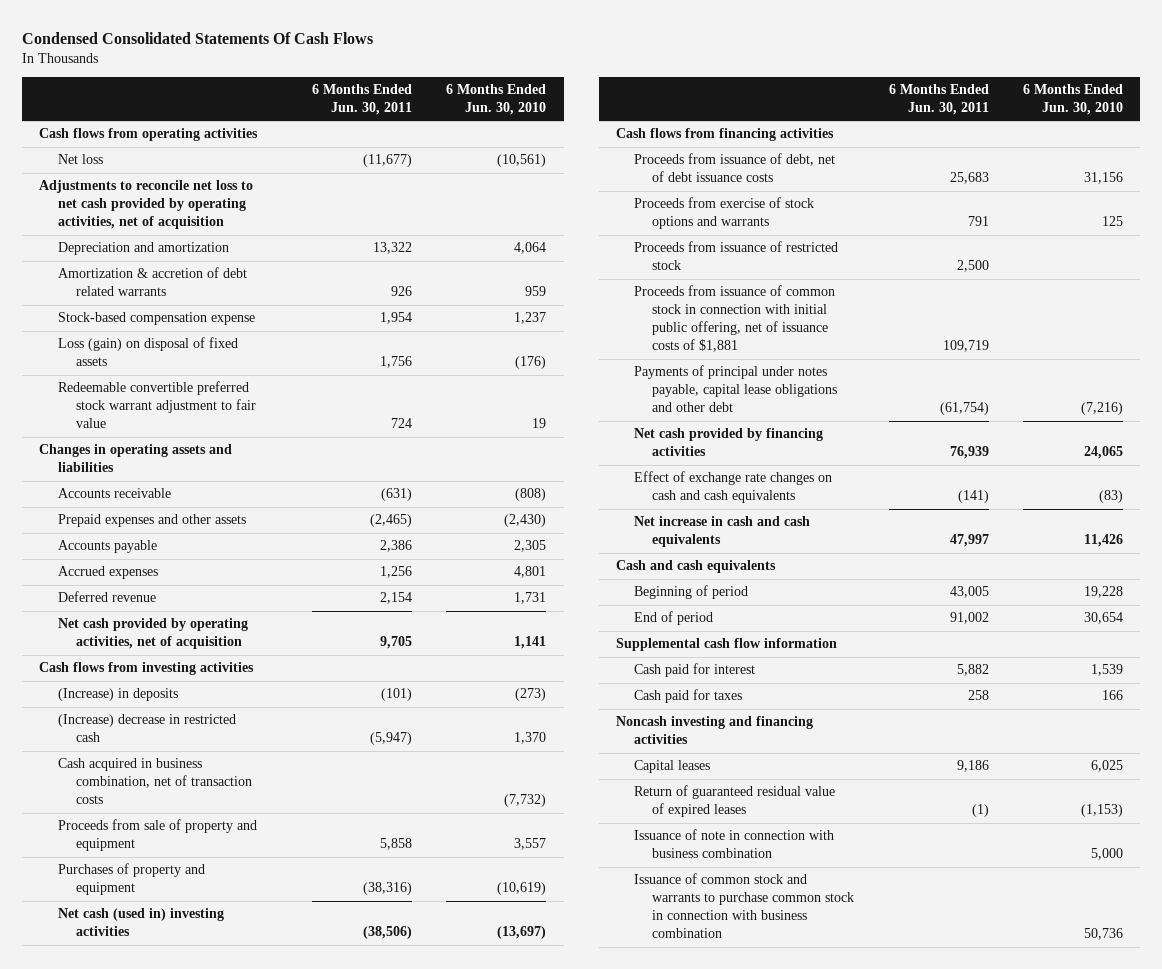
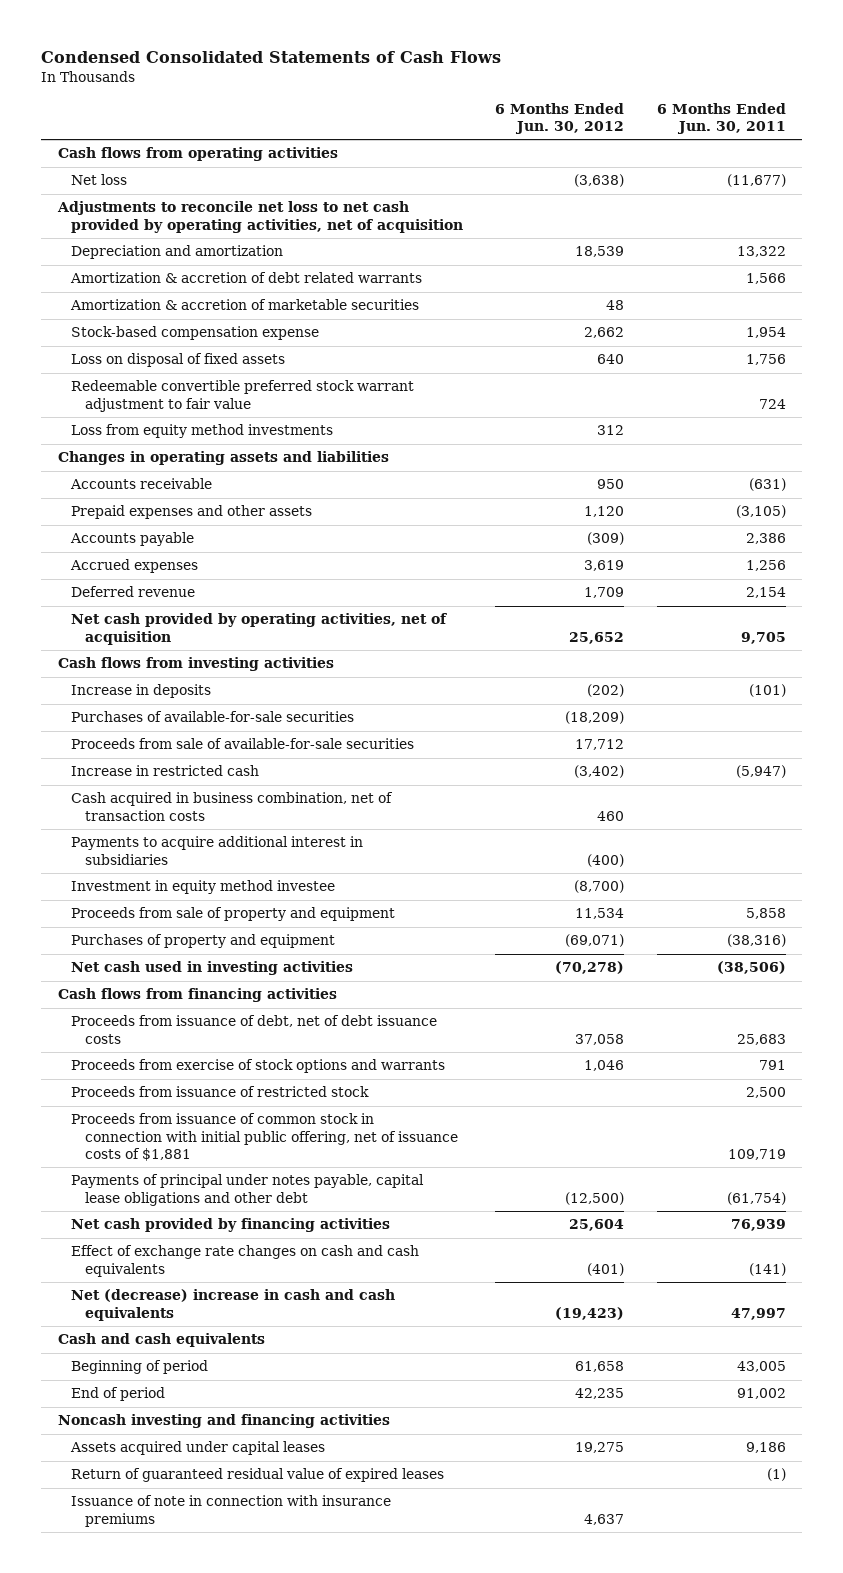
- Condensed Consolidated Statements Of Cash Flows
+ Condensed Consolidated Statements of Cash Flows
- | 6 Months Ended Jun. 30, 2011 | 6 Months Ended Jun. 30, 2010
+ | 6 Months Ended Jun. 30, 2012 | 6 Months Ended Jun. 30, 2011
- Amortization & accretion of debt related warrants | 926 | 959
+ Amortization & accretion of debt related warrants | | 1,566
+ Amortization & accretion of marketable securities | 48 |
- Loss (gain) on disposal of fixed assets | 1,756 | (176)
+ Loss on disposal of fixed assets | 640 | 1,756
+ Loss from equity method investments | 312 |
- Prepaid expenses and other assets | (2,465) | (2,430)
+ Prepaid expenses and other assets | 1,120 | (3,105)
- (Increase) in deposits | (101) | (273)
- (Increase) decrease in restricted cash | (5,947) | 1,370
+ Increase in deposits | (202) | (101)
+ Purchases of available-for-sale securities | (18,209) |
+ Proceeds from sale of available-for-sale securities | 17,712 |
+ Increase in restricted cash | (3,402) | (5,947)
+ Payments to acquire additional interest in subsidiaries | (400) |
+ Investment in equity method investee | (8,700) |
- Net cash (used in) investing activities | (38,506) | (13,697)
+ Net cash used in investing activities | (70,278) | (38,506)
- Net increase in cash and cash equivalents | 47,997 | 11,426
+ Net (decrease) increase in cash and cash equivalents | (19,423) | 47,997
- Supplemental cash flow information
- Cash paid for interest | 5,882 | 1,539
- Cash paid for taxes | 258 | 166
- Capital leases | 9,186 | 6,025
+ Assets acquired under capital leases | 19,275 | 9,186
- Issuance of note in connection with business combination | | 5,000
- Issuance of common stock and warrants to purchase common stock in connection with business combination | | 50,736
+ Issuance of note in connection with insurance premiums | 4,637 |

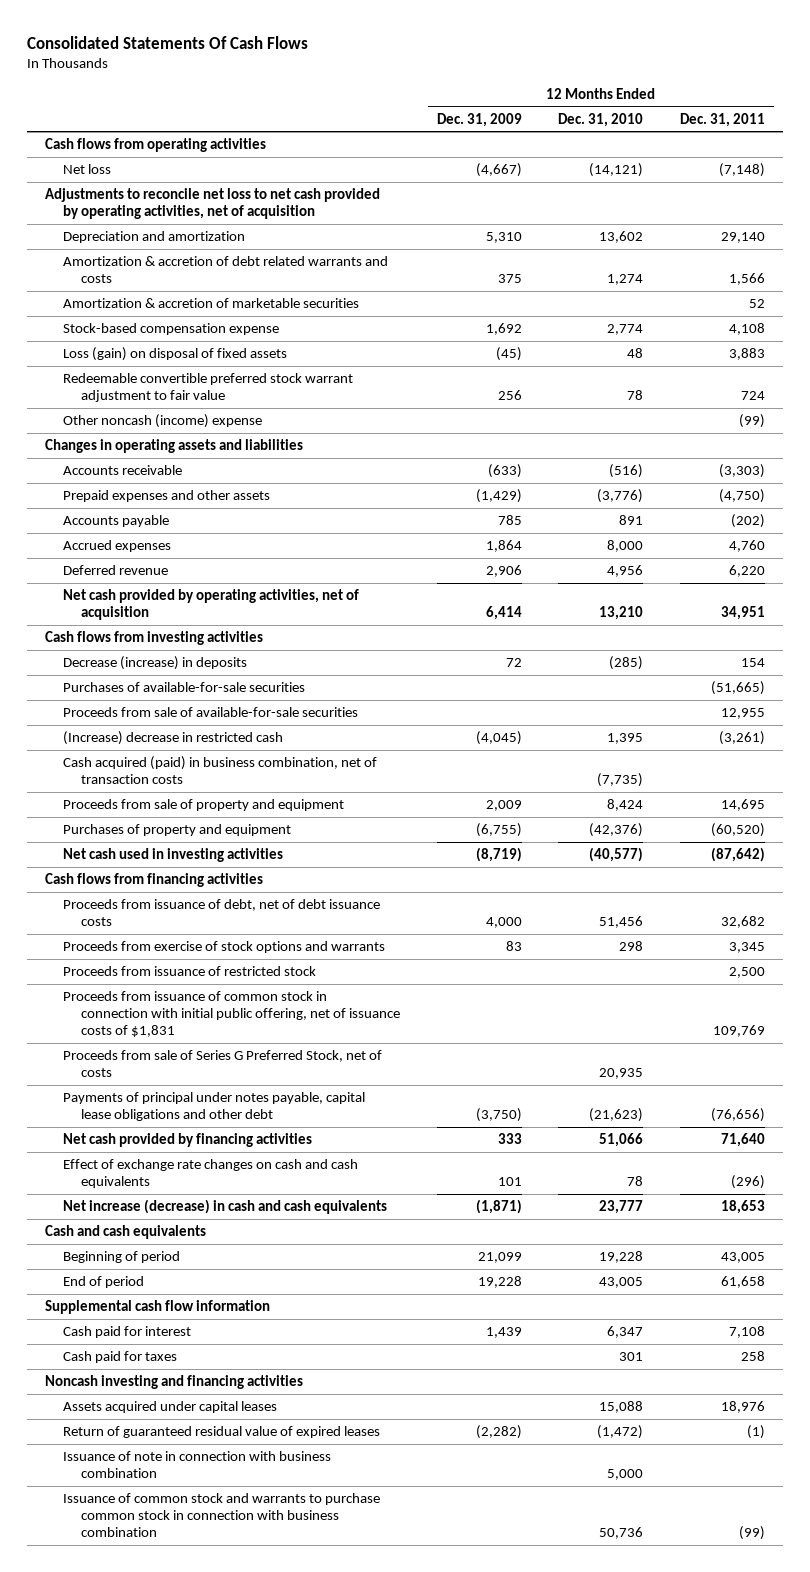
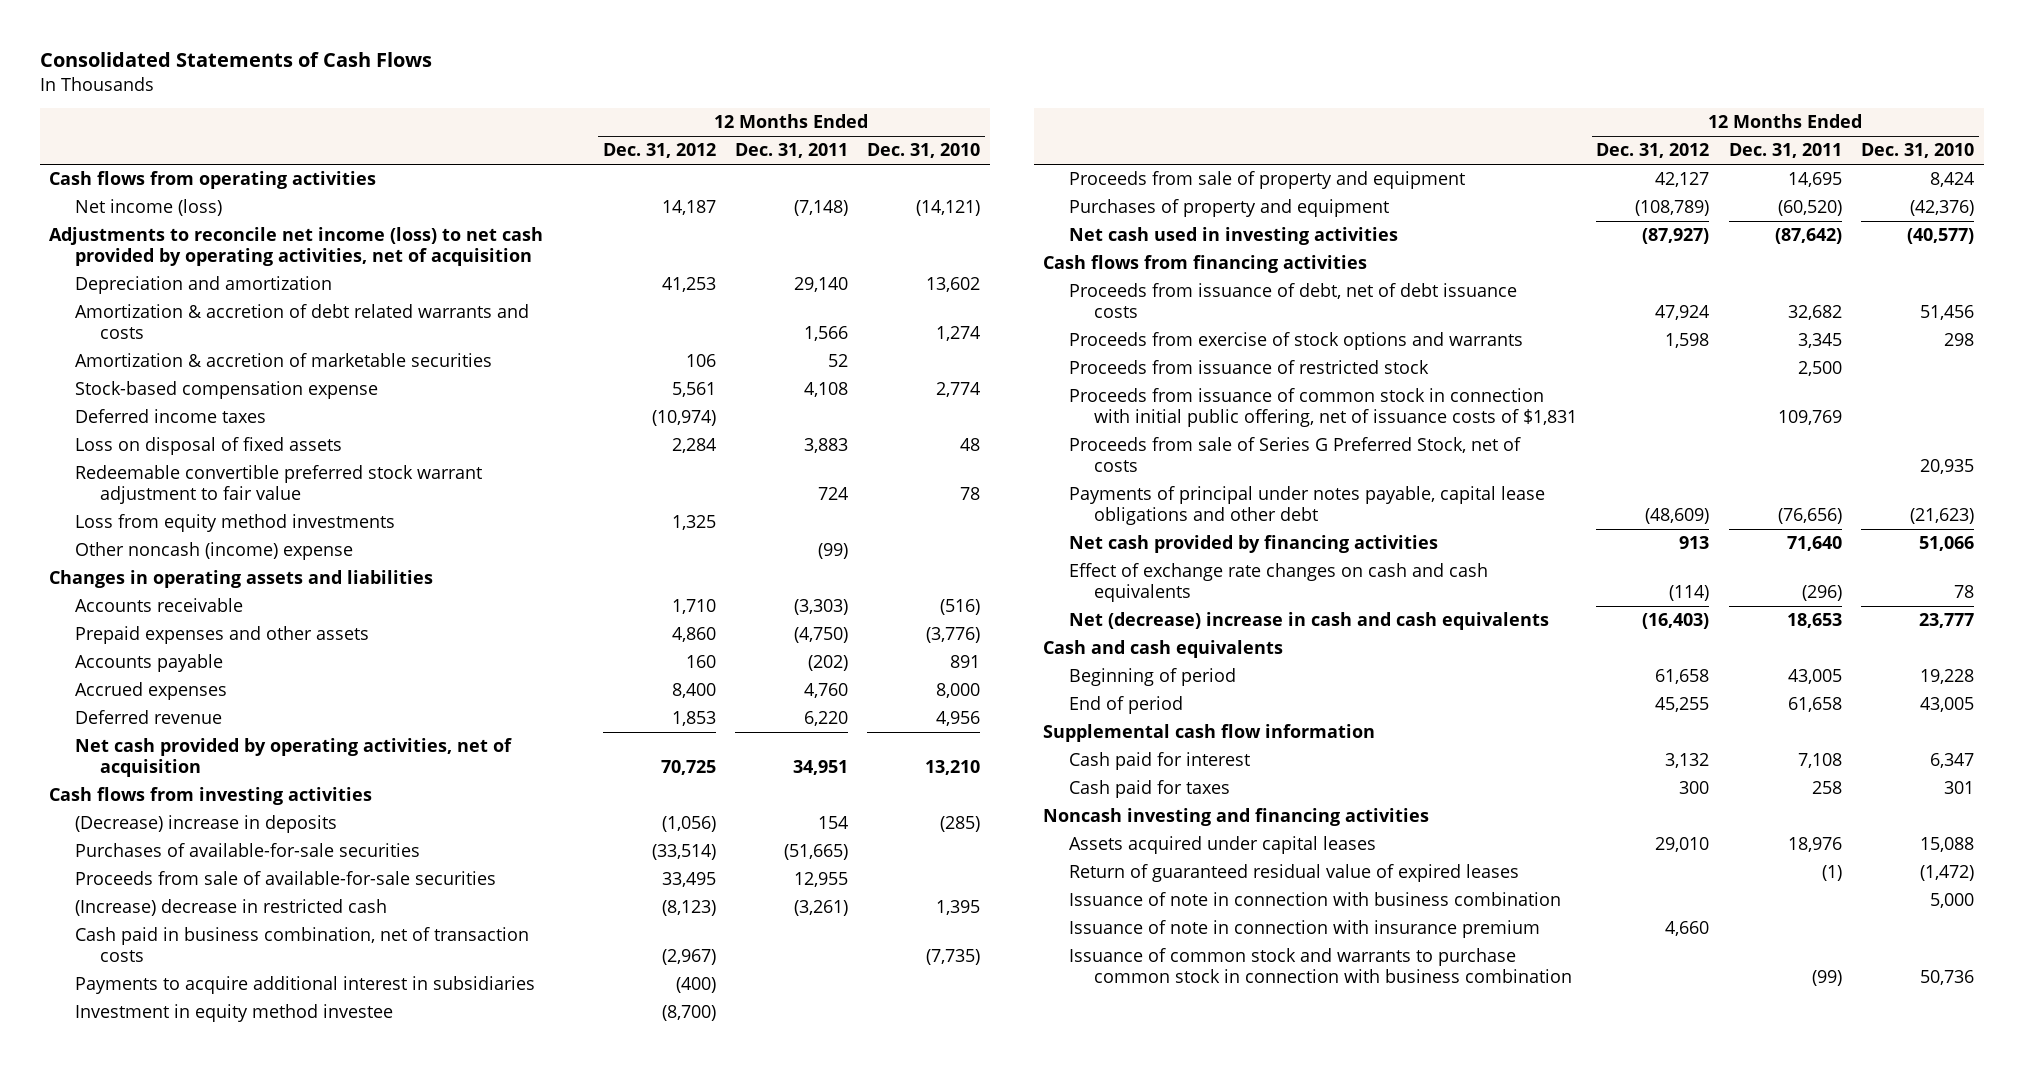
- Consolidated Statements Of Cash Flows
+ Consolidated Statements of Cash Flows
- | 12 Months Ended Dec. 31, 2009 | 12 Months Ended Dec. 31, 2010 | 12 Months Ended Dec. 31, 2011
+ | 12 Months Ended Dec. 31, 2012 | 12 Months Ended Dec. 31, 2011 | 12 Months Ended Dec. 31, 2010
- Net loss | (4,667) | (14,121) | (7,148)
- Adjustments to reconcile net loss to net cash provided by operating activities, net of acquisition
+ Net income (loss) | 14,187 | (7,148) | (14,121)
+ Adjustments to reconcile net income (loss) to net cash provided by operating activities, net of acquisition
- Loss (gain) on disposal of fixed assets | (45) | 48 | 3,883
+ Deferred income taxes | (10,974) | |
+ Loss on disposal of fixed assets | 2,284 | 3,883 | 48
+ Loss from equity method investments | 1,325 | |
- Decrease (increase) in deposits | 72 | (285) | 154
+ (Decrease) increase in deposits | (1,056) | 154 | (285)
- Cash acquired (paid) in business combination, net of transaction costs | | (7,735) |
+ Cash paid in business combination, net of transaction costs | (2,967) | | (7,735)
+ Payments to acquire additional interest in subsidiaries | (400) | |
+ Investment in equity method investee | (8,700) | |
- Net increase (decrease) in cash and cash equivalents | (1,871) | 23,777 | 18,653
+ Net (decrease) increase in cash and cash equivalents | (16,403) | 18,653 | 23,777
+ Issuance of note in connection with insurance premium | 4,660 | |

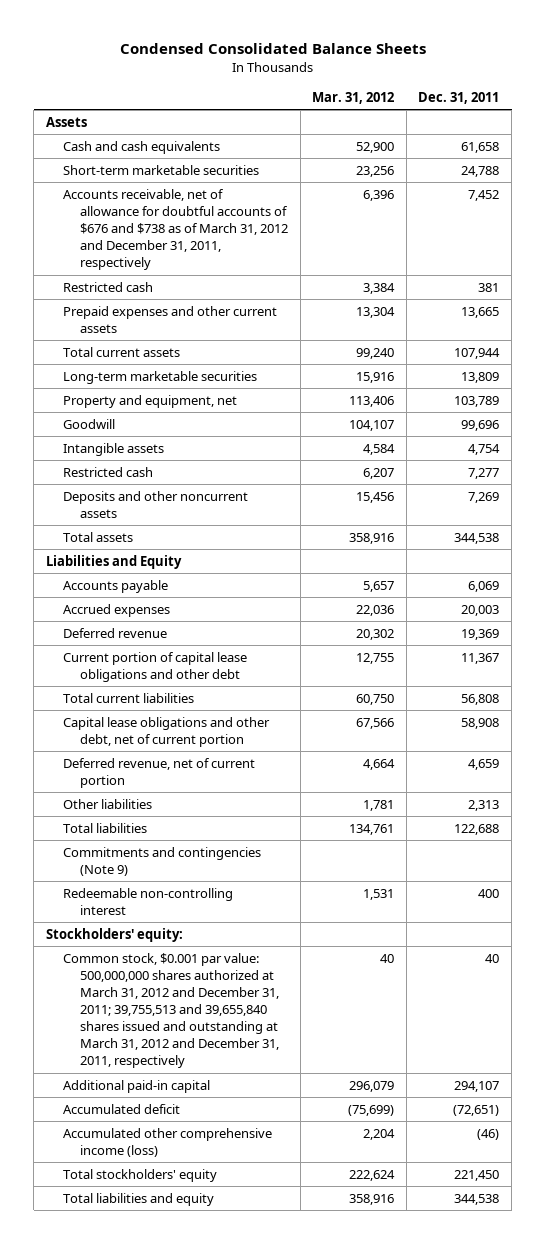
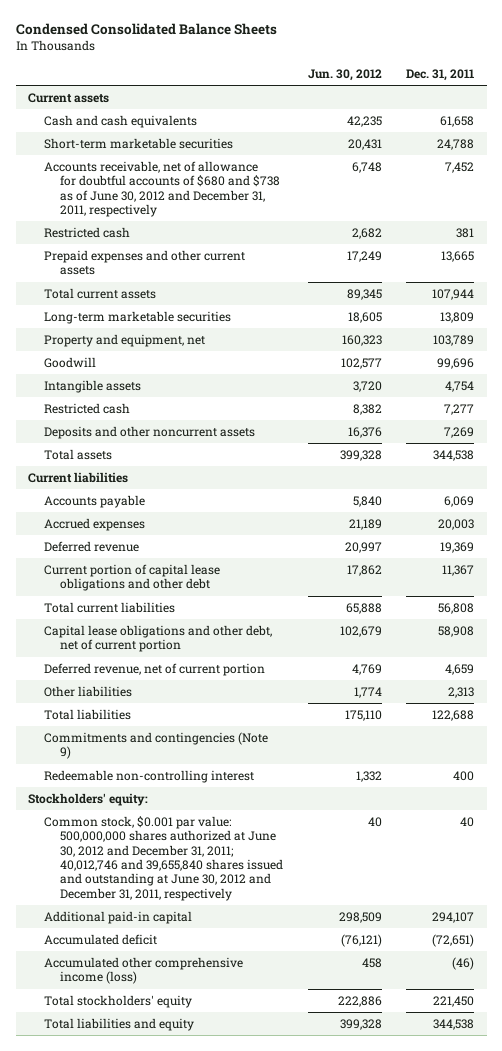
- | Mar. 31, 2012 | Dec. 31, 2011
+ | Jun. 30, 2012 | Dec. 31, 2011
- Assets
+ Current assets
- Accounts receivable, net of allowance for doubtful accounts of $676 and $738 as of March 31, 2012 and December 31, 2011, respectively | 6,396 | 7,452
+ Accounts receivable, net of allowance for doubtful accounts of $680 and $738 as of June 30, 2012 and December 31, 2011, respectively | 6,748 | 7,452
- Liabilities and Equity
+ Current liabilities
- Common stock, $0.001 par value: 500,000,000 shares authorized at March 31, 2012 and December 31, 2011; 39,755,513 and 39,655,840 shares issued and outstanding at March 31, 2012 and December 31, 2011, respectively | 40 | 40
+ Common stock, $0.001 par value: 500,000,000 shares authorized at June 30, 2012 and December 31, 2011; 40,012,746 and 39,655,840 shares issued and outstanding at June 30, 2012 and December 31, 2011, respectively | 40 | 40

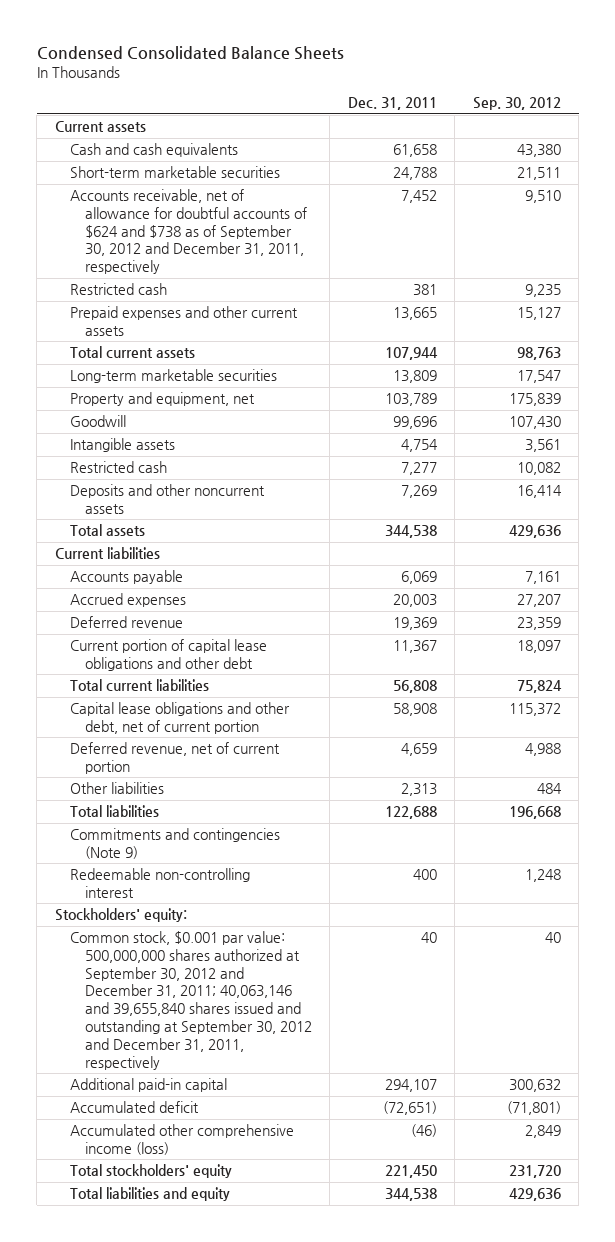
- | Jun. 30, 2012 | Dec. 31, 2011
+ | Dec. 31, 2011 | Sep. 30, 2012
- Accounts receivable, net of allowance for doubtful accounts of $680 and $738 as of June 30, 2012 and December 31, 2011, respectively | 6,748 | 7,452
+ Accounts receivable, net of allowance for doubtful accounts of $624 and $738 as of September 30, 2012 and December 31, 2011, respectively | 7,452 | 9,510
- Common stock, $0.001 par value: 500,000,000 shares authorized at June 30, 2012 and December 31, 2011; 40,012,746 and 39,655,840 shares issued and outstanding at June 30, 2012 and December 31, 2011, respectively | 40 | 40
+ Common stock, $0.001 par value: 500,000,000 shares authorized at September 30, 2012 and December 31, 2011; 40,063,146 and 39,655,840 shares issued and outstanding at September 30, 2012 and December 31, 2011, respectively | 40 | 40

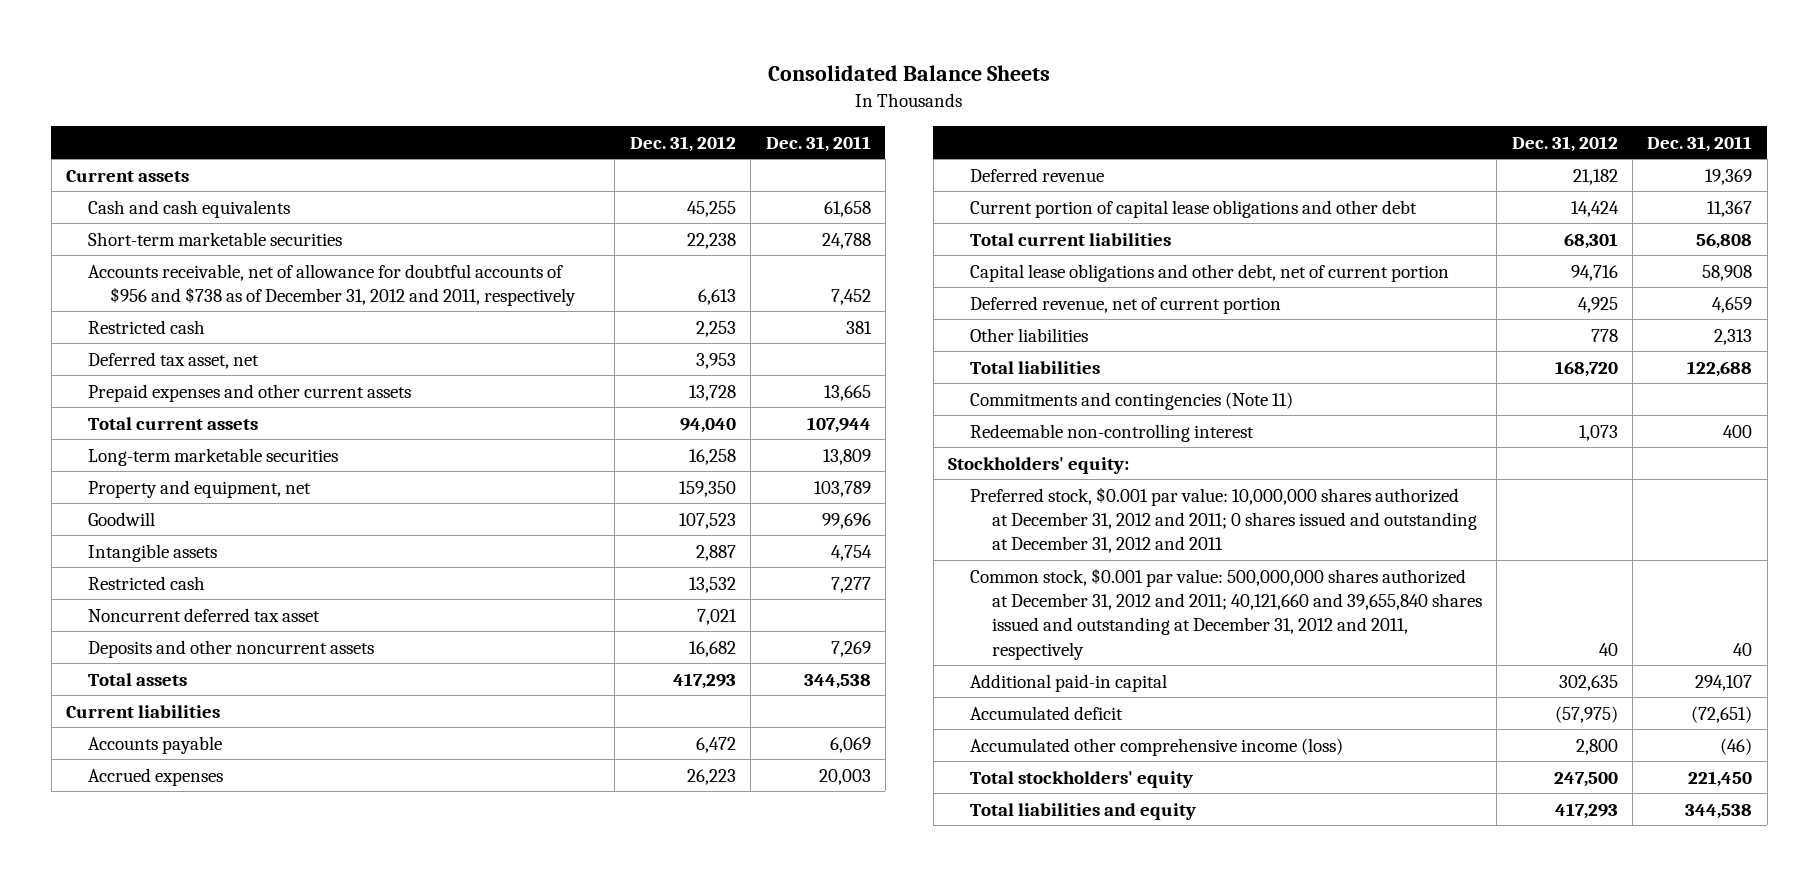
- Condensed Consolidated Balance Sheets
+ Consolidated Balance Sheets
- | Dec. 31, 2011 | Sep. 30, 2012
+ | Dec. 31, 2012 | Dec. 31, 2011
- Accounts receivable, net of allowance for doubtful accounts of $624 and $738 as of September 30, 2012 and December 31, 2011, respectively | 7,452 | 9,510
+ Accounts receivable, net of allowance for doubtful accounts of $956 and $738 as of December 31, 2012 and 2011, respectively | 6,613 | 7,452
+ Deferred tax asset, net | 3,953 |
+ Noncurrent deferred tax asset | 7,021 |
- Commitments and contingencies (Note 9)
+ Commitments and contingencies (Note 11)
- Common stock, $0.001 par value: 500,000,000 shares authorized at September 30, 2012 and December 31, 2011; 40,063,146 and 39,655,840 shares issued and outstanding at September 30, 2012 and December 31, 2011, respectively | 40 | 40
+ Preferred stock, $0.001 par value: 10,000,000 shares authorized at December 31, 2012 and 2011; 0 shares issued and outstanding at December 31, 2012 and 2011
+ Common stock, $0.001 par value: 500,000,000 shares authorized at December 31, 2012 and 2011; 40,121,660 and 39,655,840 shares issued and outstanding at December 31, 2012 and 2011, respectively | 40 | 40

